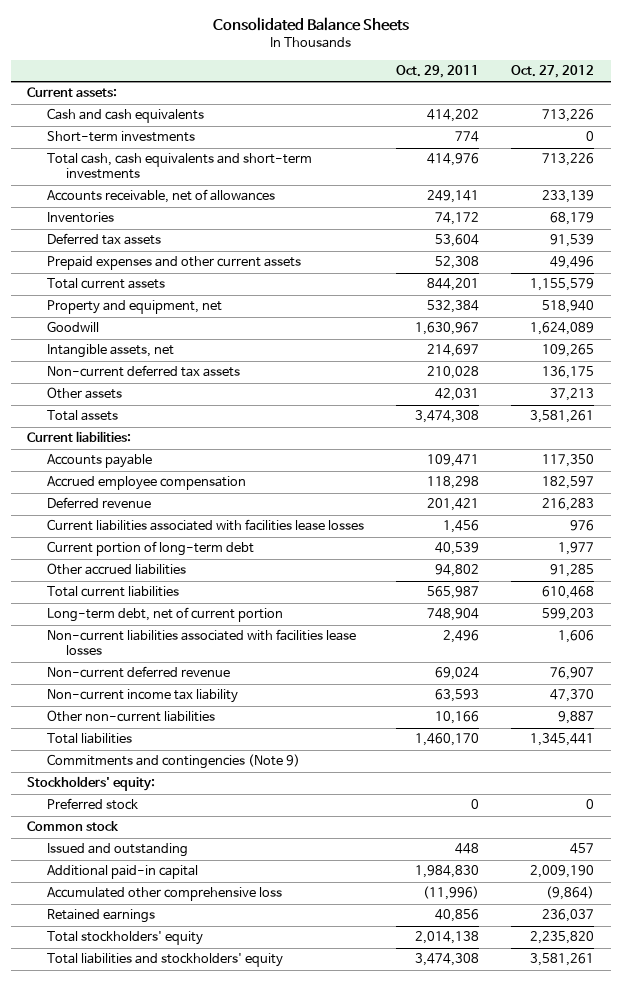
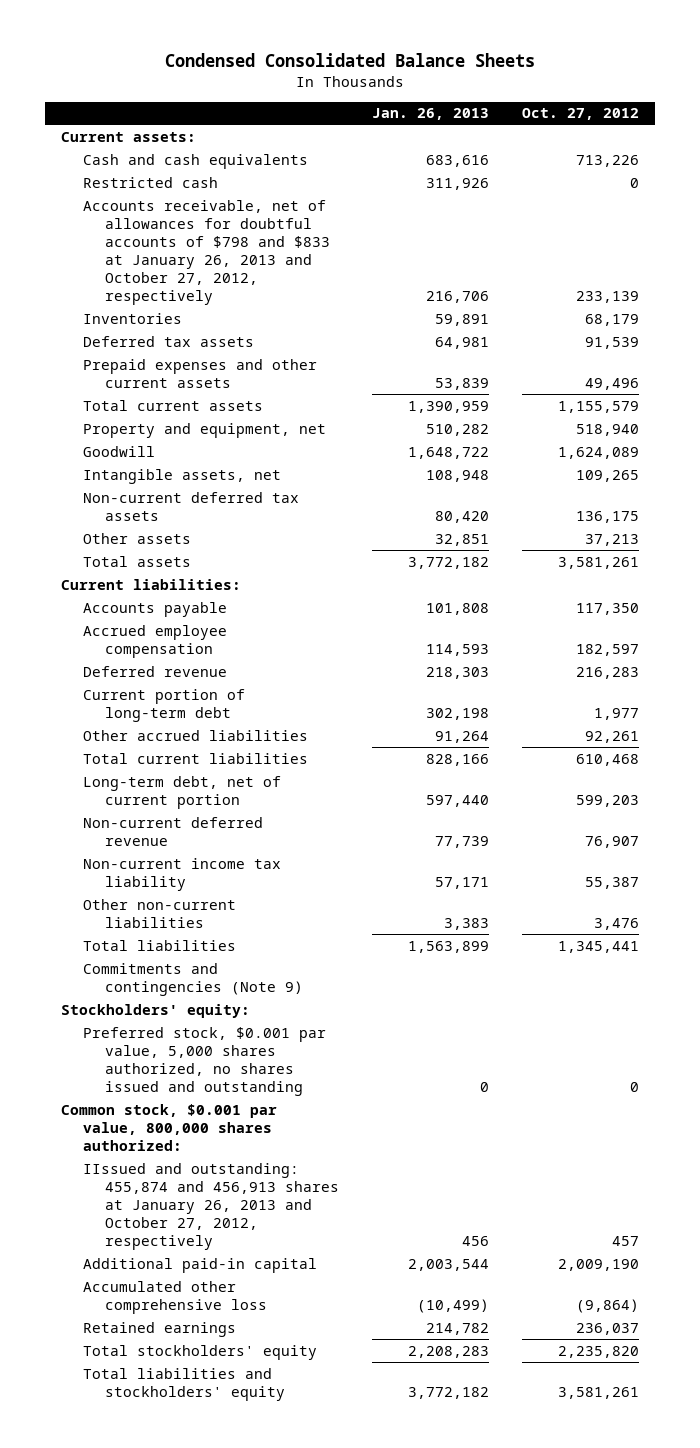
- Consolidated Balance Sheets
+ Condensed Consolidated Balance Sheets
- | Oct. 29, 2011 | Oct. 27, 2012
+ | Jan. 26, 2013 | Oct. 27, 2012
- Short-term investments | 774 | 0
- Total cash, cash equivalents and short-term investments | 414,976 | 713,226
- Accounts receivable, net of allowances | 249,141 | 233,139
+ Restricted cash | 311,926 | 0
+ Accounts receivable, net of allowances for doubtful accounts of $798 and $833 at January 26, 2013 and October 27, 2012, respectively | 216,706 | 233,139
- Current liabilities associated with facilities lease losses | 1,456 | 976
- Other accrued liabilities | 94,802 | 91,285
+ Other accrued liabilities | 91,264 | 92,261
- Non-current liabilities associated with facilities lease losses | 2,496 | 1,606
- Non-current income tax liability | 63,593 | 47,370
- Other non-current liabilities | 10,166 | 9,887
+ Non-current income tax liability | 57,171 | 55,387
+ Other non-current liabilities | 3,383 | 3,476
- Preferred stock | 0 | 0
- Common stock
- Issued and outstanding | 448 | 457
+ Preferred stock, $0.001 par value, 5,000 shares authorized, no shares issued and outstanding | 0 | 0
+ Common stock, $0.001 par value, 800,000 shares authorized:
+ IIssued and outstanding: 455,874 and 456,913 shares at January 26, 2013 and October 27, 2012, respectively | 456 | 457

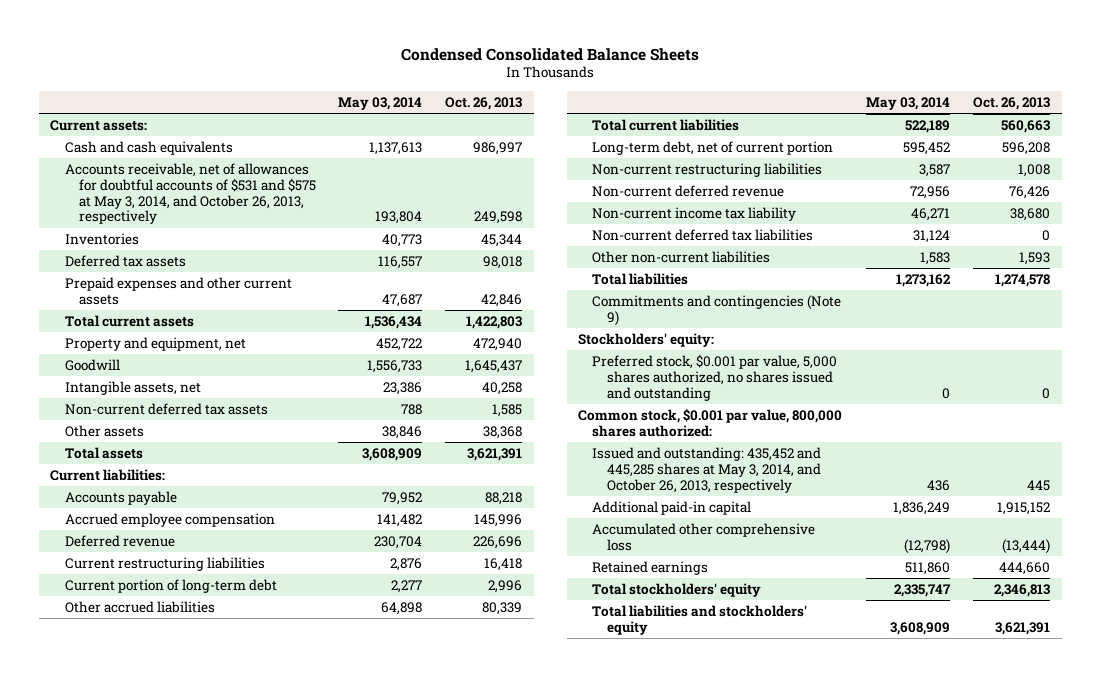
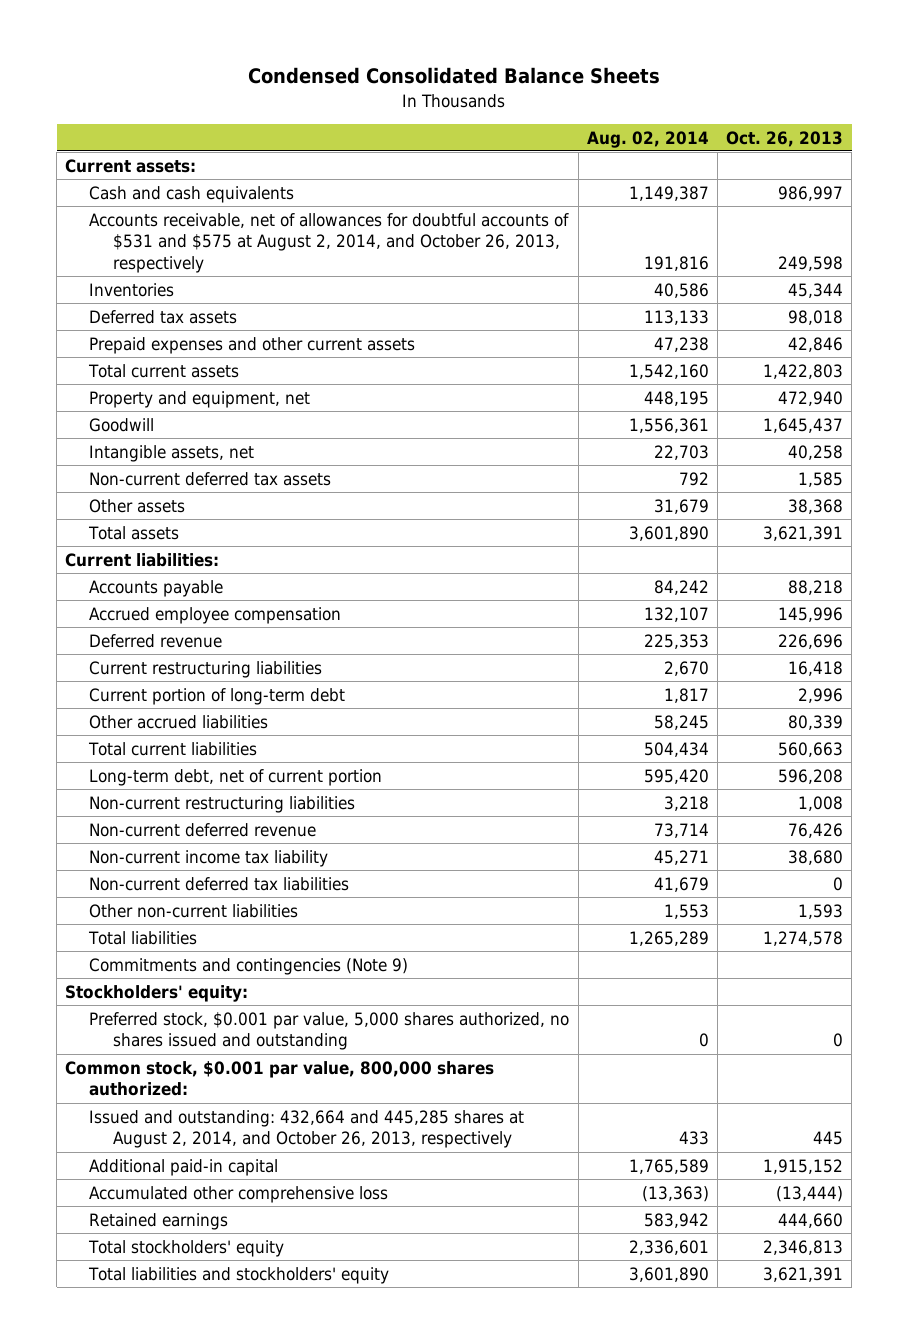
- | May 03, 2014 | Oct. 26, 2013
+ | Aug. 02, 2014 | Oct. 26, 2013
- Accounts receivable, net of allowances for doubtful accounts of $531 and $575 at May 3, 2014, and October 26, 2013, respectively | 193,804 | 249,598
+ Accounts receivable, net of allowances for doubtful accounts of $531 and $575 at August 2, 2014, and October 26, 2013, respectively | 191,816 | 249,598
- Issued and outstanding: 435,452 and 445,285 shares at May 3, 2014, and October 26, 2013, respectively | 436 | 445
+ Issued and outstanding: 432,664 and 445,285 shares at August 2, 2014, and October 26, 2013, respectively | 433 | 445

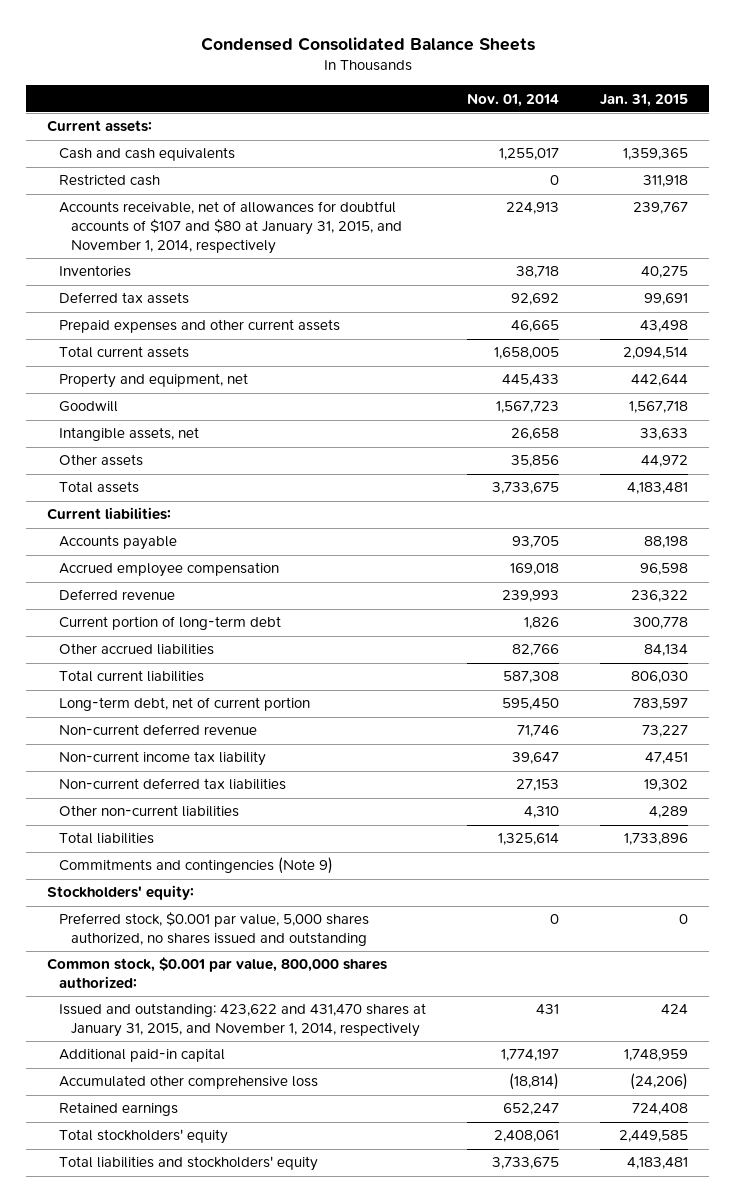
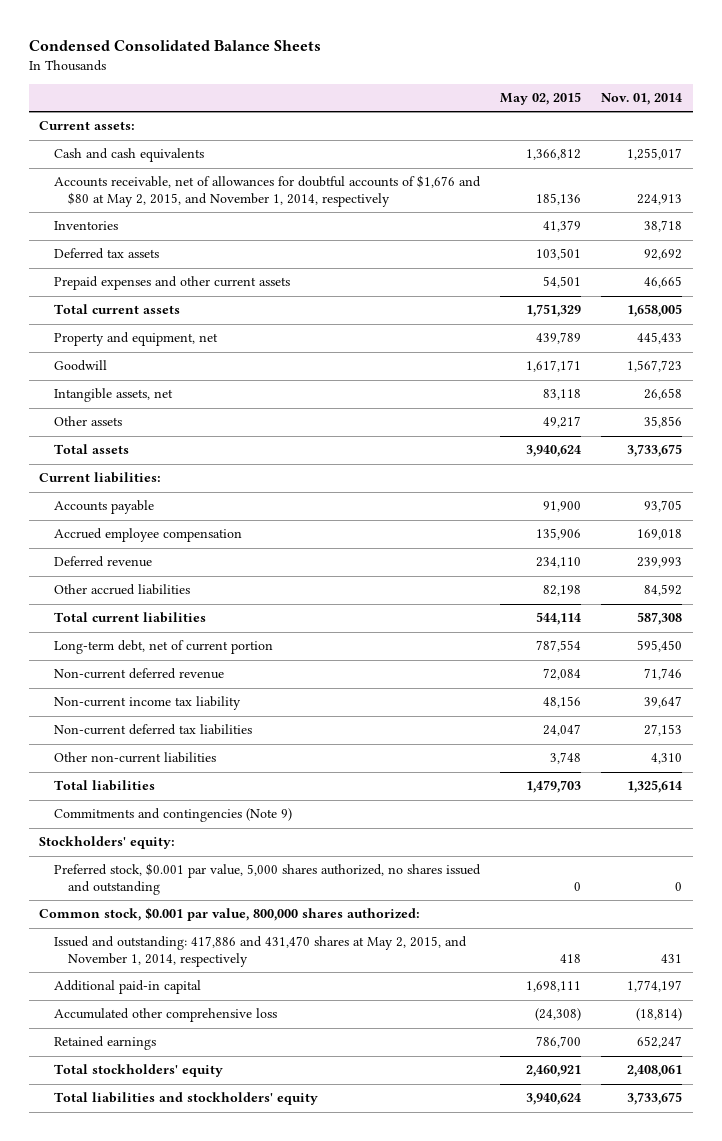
- | Nov. 01, 2014 | Jan. 31, 2015
+ | May 02, 2015 | Nov. 01, 2014
- Restricted cash | 0 | 311,918
- Accounts receivable, net of allowances for doubtful accounts of $107 and $80 at January 31, 2015, and November 1, 2014, respectively | 224,913 | 239,767
+ Accounts receivable, net of allowances for doubtful accounts of $1,676 and $80 at May 2, 2015, and November 1, 2014, respectively | 185,136 | 224,913
- Current portion of long-term debt | 1,826 | 300,778
- Other accrued liabilities | 82,766 | 84,134
+ Other accrued liabilities | 82,198 | 84,592
- Issued and outstanding: 423,622 and 431,470 shares at January 31, 2015, and November 1, 2014, respectively | 431 | 424
+ Issued and outstanding: 417,886 and 431,470 shares at May 2, 2015, and November 1, 2014, respectively | 418 | 431

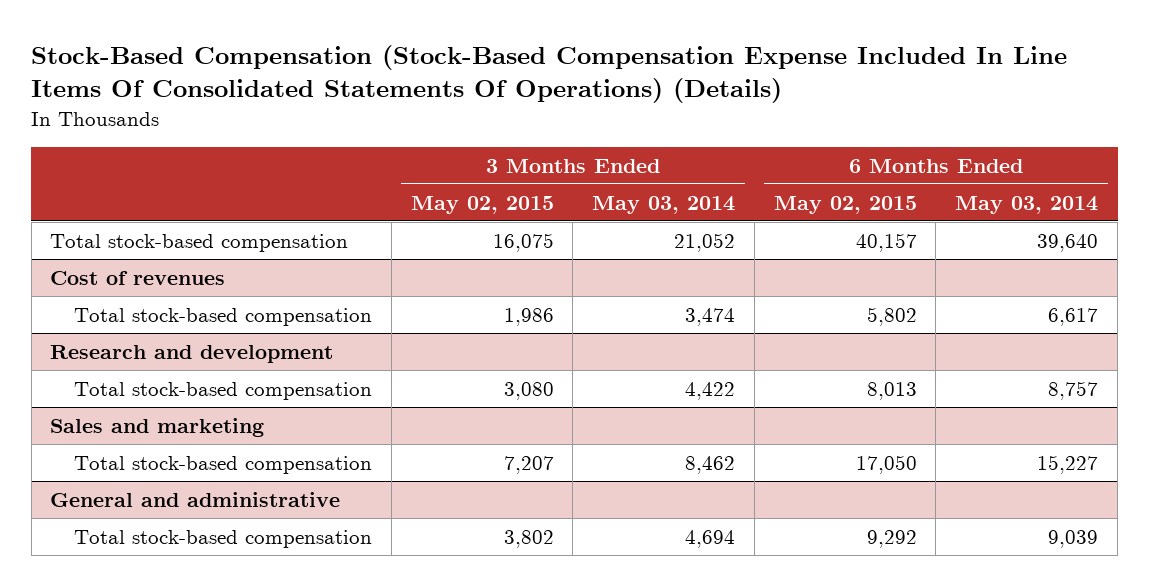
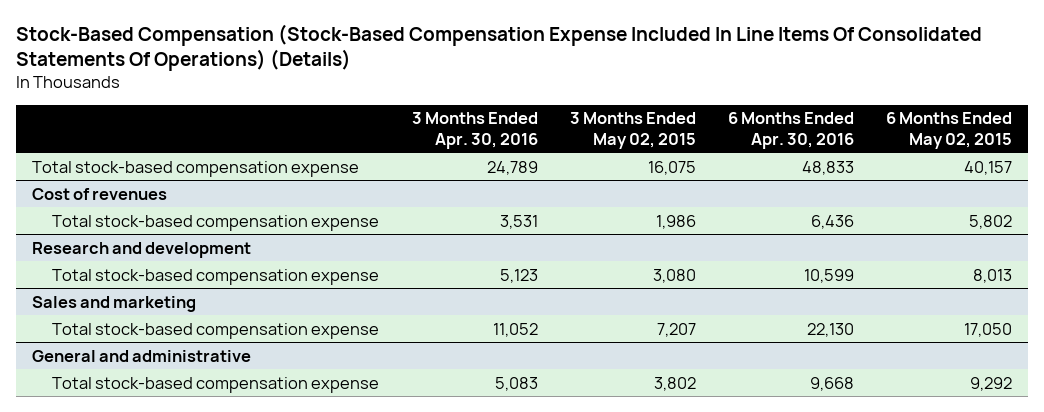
- | 3 Months Ended May 02, 2015 | 3 Months Ended May 03, 2014 | 6 Months Ended May 02, 2015 | 6 Months Ended May 03, 2014
+ | 3 Months Ended Apr. 30, 2016 | 3 Months Ended May 02, 2015 | 6 Months Ended Apr. 30, 2016 | 6 Months Ended May 02, 2015
- Total stock-based compensation | 16,075 | 21,052 | 40,157 | 39,640
+ Total stock-based compensation expense | 24,789 | 16,075 | 48,833 | 40,157
@ Cost of revenues
- Total stock-based compensation | 1,986 | 3,474 | 5,802 | 6,617
+ Total stock-based compensation expense | 3,531 | 1,986 | 6,436 | 5,802
@ Research and development
- Total stock-based compensation | 3,080 | 4,422 | 8,013 | 8,757
+ Total stock-based compensation expense | 5,123 | 3,080 | 10,599 | 8,013
@ Sales and marketing
- Total stock-based compensation | 7,207 | 8,462 | 17,050 | 15,227
+ Total stock-based compensation expense | 11,052 | 7,207 | 22,130 | 17,050
@ General and administrative
- Total stock-based compensation | 3,802 | 4,694 | 9,292 | 9,039
+ Total stock-based compensation expense | 5,083 | 3,802 | 9,668 | 9,292

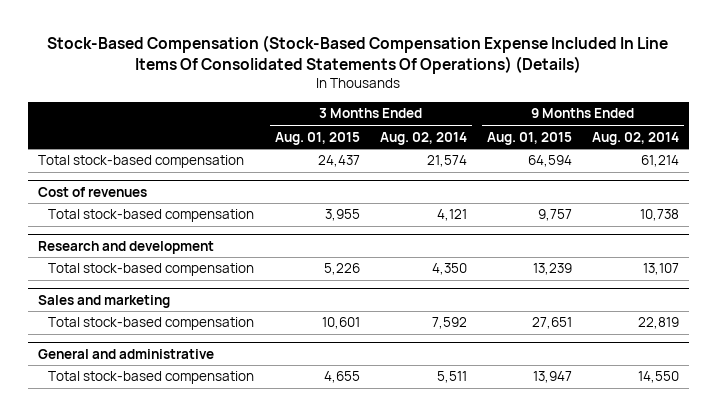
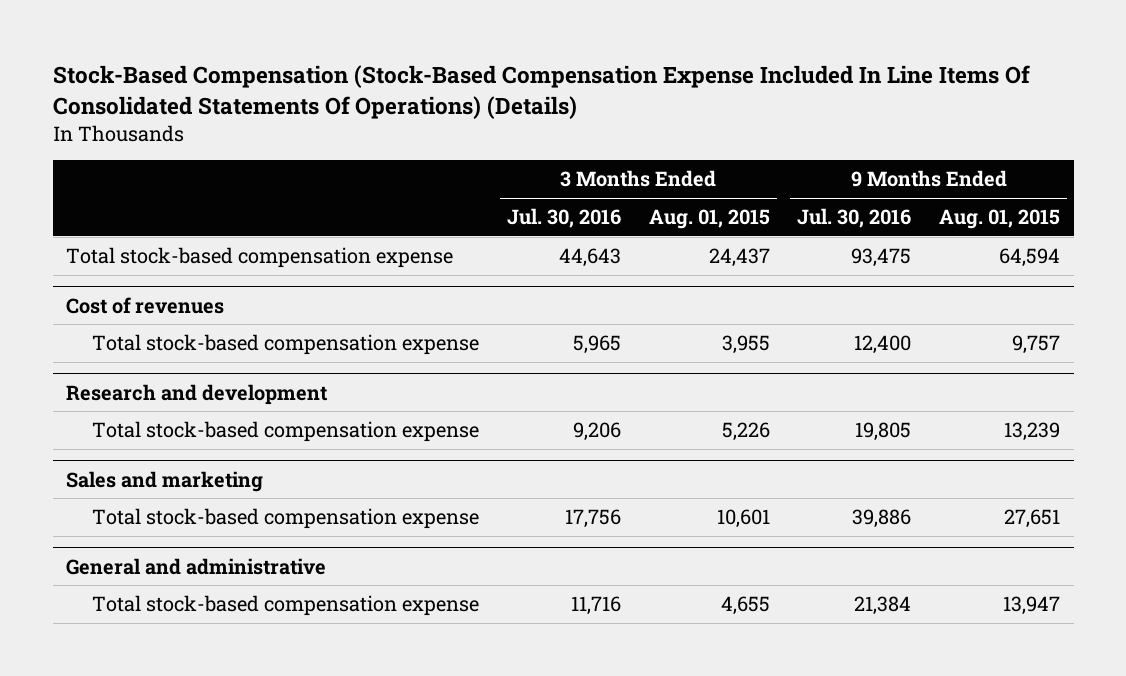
- | 3 Months Ended Aug. 01, 2015 | 3 Months Ended Aug. 02, 2014 | 9 Months Ended Aug. 01, 2015 | 9 Months Ended Aug. 02, 2014
+ | 3 Months Ended Jul. 30, 2016 | 3 Months Ended Aug. 01, 2015 | 9 Months Ended Jul. 30, 2016 | 9 Months Ended Aug. 01, 2015
- Total stock-based compensation | 24,437 | 21,574 | 64,594 | 61,214
+ Total stock-based compensation expense | 44,643 | 24,437 | 93,475 | 64,594
@ Cost of revenues
- Total stock-based compensation | 3,955 | 4,121 | 9,757 | 10,738
+ Total stock-based compensation expense | 5,965 | 3,955 | 12,400 | 9,757
@ Research and development
- Total stock-based compensation | 5,226 | 4,350 | 13,239 | 13,107
+ Total stock-based compensation expense | 9,206 | 5,226 | 19,805 | 13,239
@ Sales and marketing
- Total stock-based compensation | 10,601 | 7,592 | 27,651 | 22,819
+ Total stock-based compensation expense | 17,756 | 10,601 | 39,886 | 27,651
@ General and administrative
- Total stock-based compensation | 4,655 | 5,511 | 13,947 | 14,550
+ Total stock-based compensation expense | 11,716 | 4,655 | 21,384 | 13,947

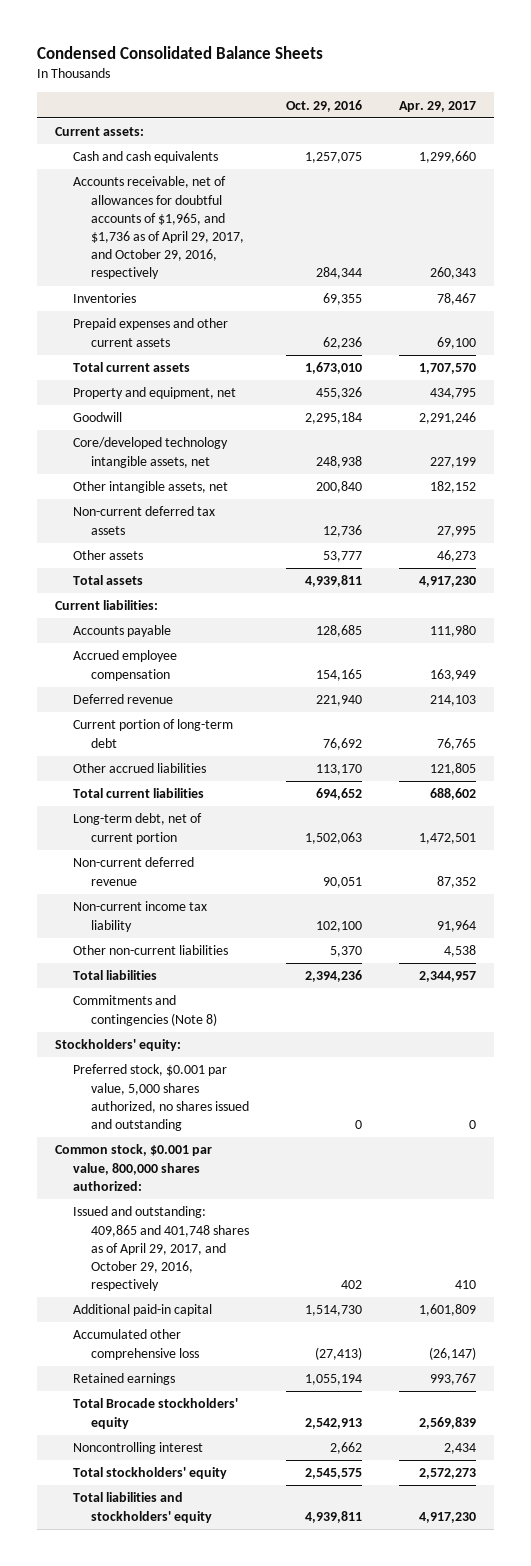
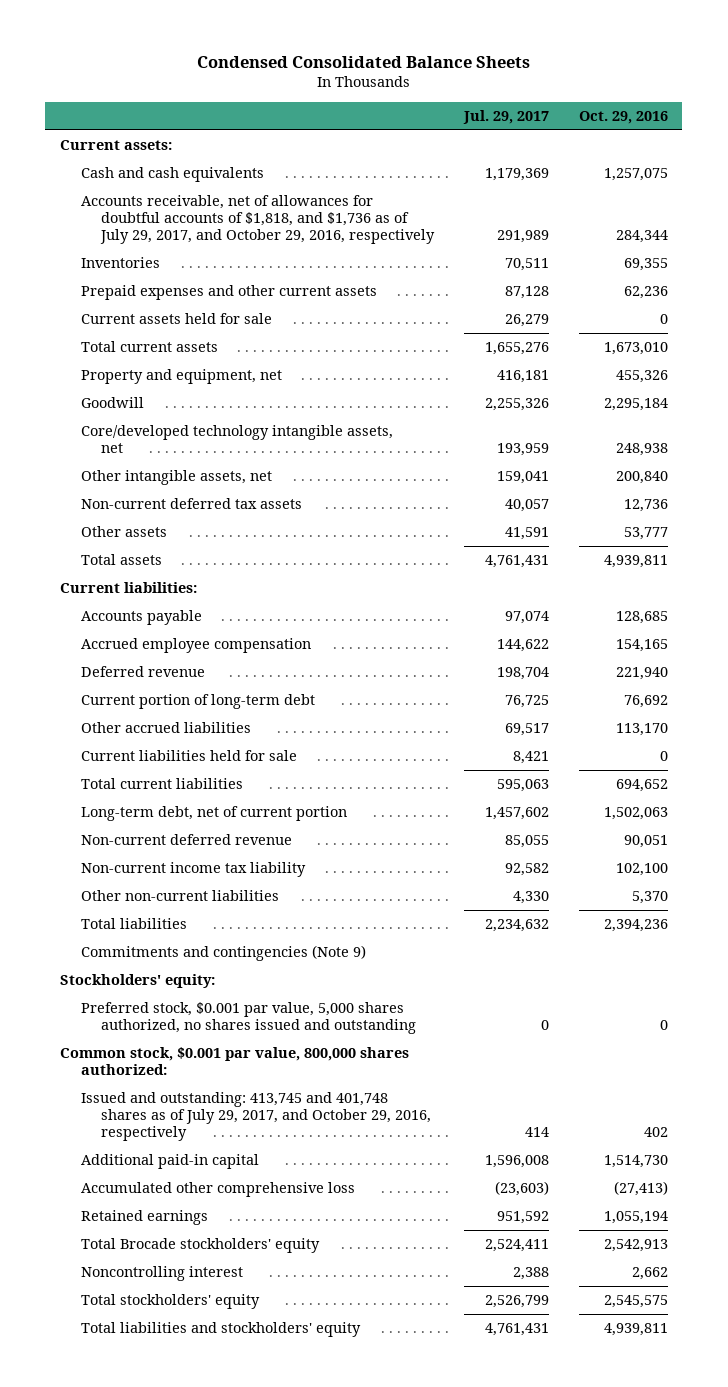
- | Oct. 29, 2016 | Apr. 29, 2017
+ | Jul. 29, 2017 | Oct. 29, 2016
- Accounts receivable, net of allowances for doubtful accounts of $1,965, and $1,736 as of April 29, 2017, and October 29, 2016, respectively | 284,344 | 260,343
+ Accounts receivable, net of allowances for doubtful accounts of $1,818, and $1,736 as of July 29, 2017, and October 29, 2016, respectively | 291,989 | 284,344
+ Current assets held for sale | 26,279 | 0
+ Current liabilities held for sale | 8,421 | 0
- Commitments and contingencies (Note 8)
+ Commitments and contingencies (Note 9)
- Issued and outstanding: 409,865 and 401,748 shares as of April 29, 2017, and October 29, 2016, respectively | 402 | 410
+ Issued and outstanding: 413,745 and 401,748 shares as of July 29, 2017, and October 29, 2016, respectively | 414 | 402

